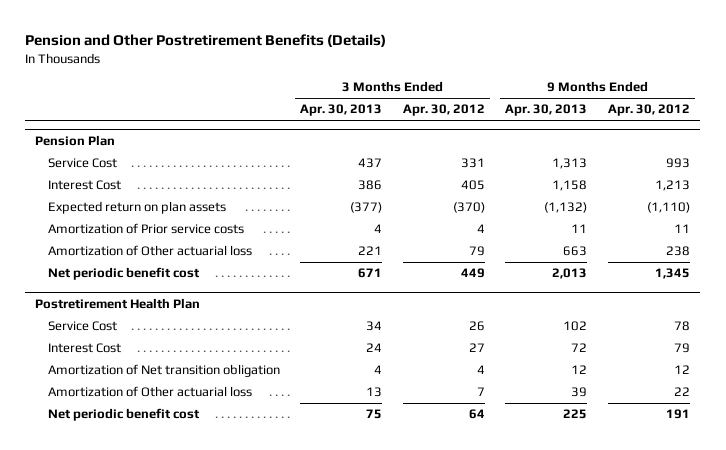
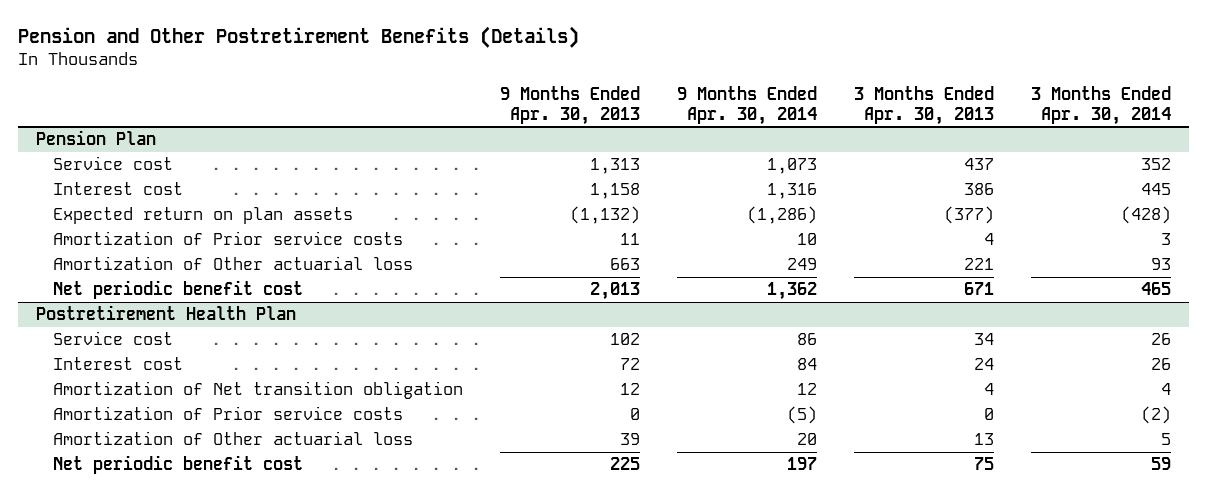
- | 3 Months Ended Apr. 30, 2013 | 3 Months Ended Apr. 30, 2012 | 9 Months Ended Apr. 30, 2013 | 9 Months Ended Apr. 30, 2012
+ | 9 Months Ended Apr. 30, 2013 | 9 Months Ended Apr. 30, 2014 | 3 Months Ended Apr. 30, 2013 | 3 Months Ended Apr. 30, 2014
@ Pension Plan
- Service Cost | 437 | 331 | 1,313 | 993
- Interest Cost | 386 | 405 | 1,158 | 1,213
+ Service cost | 1,313 | 1,073 | 437 | 352
+ Interest cost | 1,158 | 1,316 | 386 | 445
@ Postretirement Health Plan
- Service Cost | 34 | 26 | 102 | 78
- Interest Cost | 24 | 27 | 72 | 79
+ Service cost | 102 | 86 | 34 | 26
+ Interest cost | 72 | 84 | 24 | 26
+ Amortization of Prior service costs | 0 | (5) | 0 | (2)

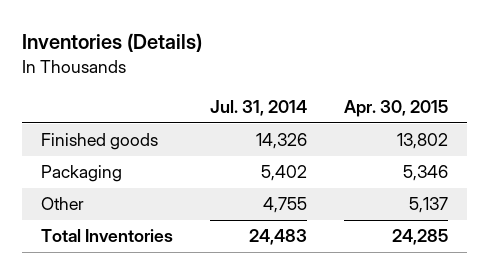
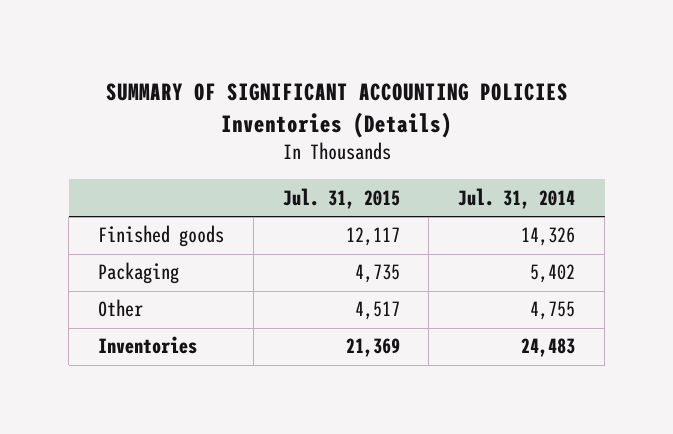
- Inventories (Details)
+ SUMMARY OF SIGNIFICANT ACCOUNTING POLICIES Inventories (Details)
- | Jul. 31, 2014 | Apr. 30, 2015
+ | Jul. 31, 2015 | Jul. 31, 2014
- Total Inventories | 24,483 | 24,285
+ Inventories | 21,369 | 24,483

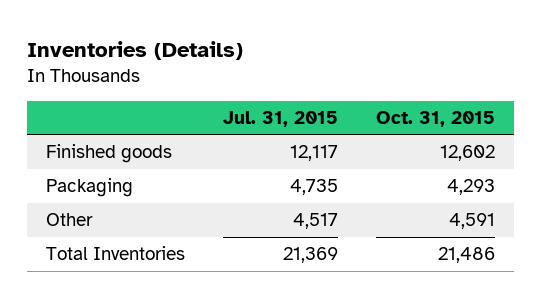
- SUMMARY OF SIGNIFICANT ACCOUNTING POLICIES Inventories (Details)
+ Inventories (Details)
- | Jul. 31, 2015 | Jul. 31, 2014
+ | Jul. 31, 2015 | Oct. 31, 2015
- Inventories | 21,369 | 24,483
+ Total Inventories | 21,369 | 21,486

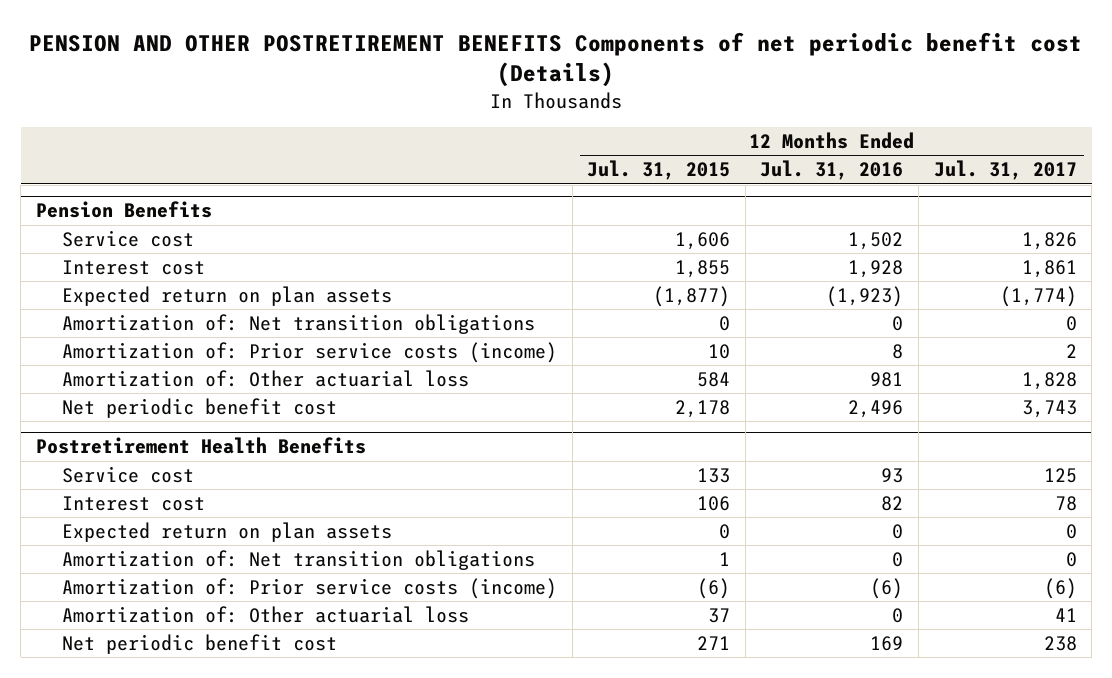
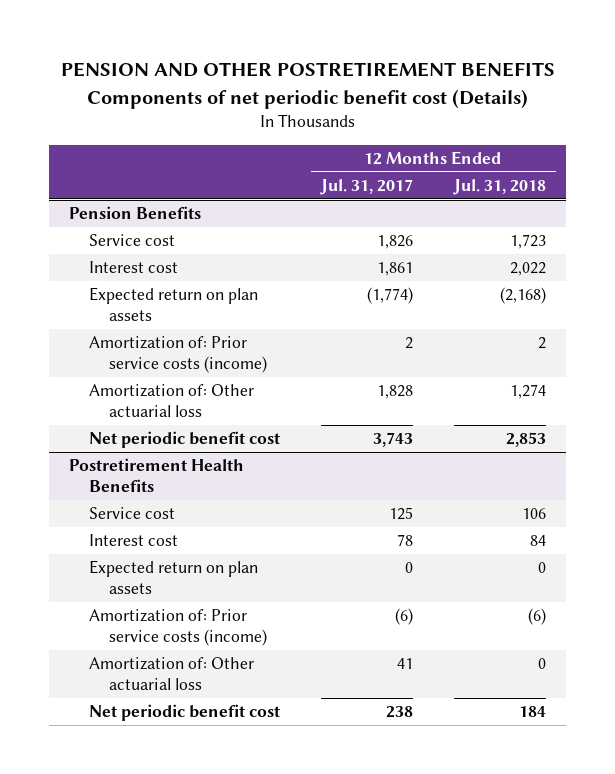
- | 12 Months Ended Jul. 31, 2015 | 12 Months Ended Jul. 31, 2016 | 12 Months Ended Jul. 31, 2017
+ | 12 Months Ended Jul. 31, 2017 | 12 Months Ended Jul. 31, 2018
@ Pension Benefits
- Amortization of: Net transition obligations | 0 | 0 | 0
@ Postretirement Health Benefits
- Amortization of: Net transition obligations | 1 | 0 | 0

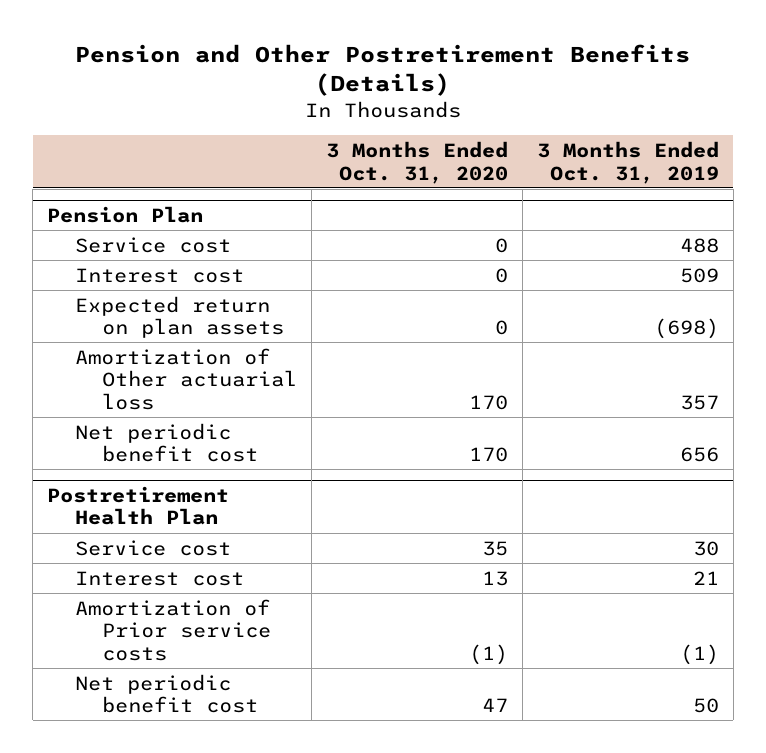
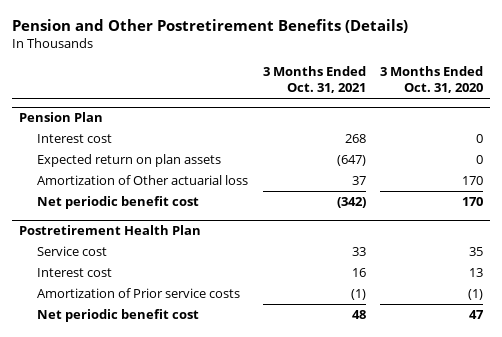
- | 3 Months Ended Oct. 31, 2020 | 3 Months Ended Oct. 31, 2019
+ | 3 Months Ended Oct. 31, 2021 | 3 Months Ended Oct. 31, 2020
@ Pension Plan
- Service cost | 0 | 488

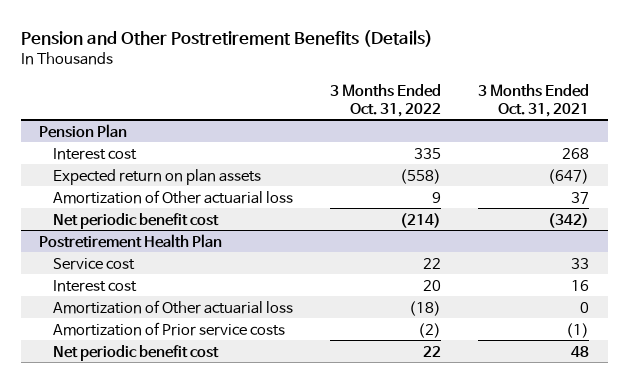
- | 3 Months Ended Oct. 31, 2021 | 3 Months Ended Oct. 31, 2020
+ | 3 Months Ended Oct. 31, 2022 | 3 Months Ended Oct. 31, 2021
@ Postretirement Health Plan
+ Amortization of Other actuarial loss | (18) | 0

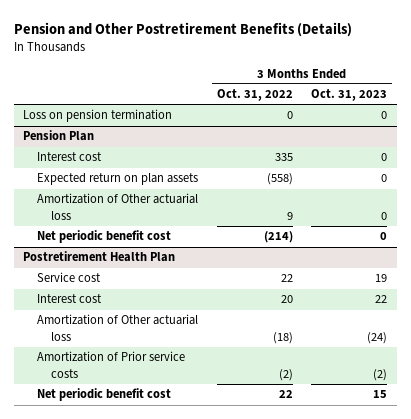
- | 3 Months Ended Oct. 31, 2022 | 3 Months Ended Oct. 31, 2021
+ | 3 Months Ended Oct. 31, 2022 | 3 Months Ended Oct. 31, 2023
+ Loss on pension termination | 0 | 0

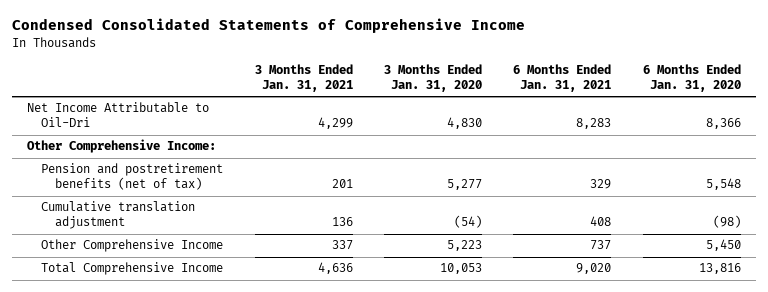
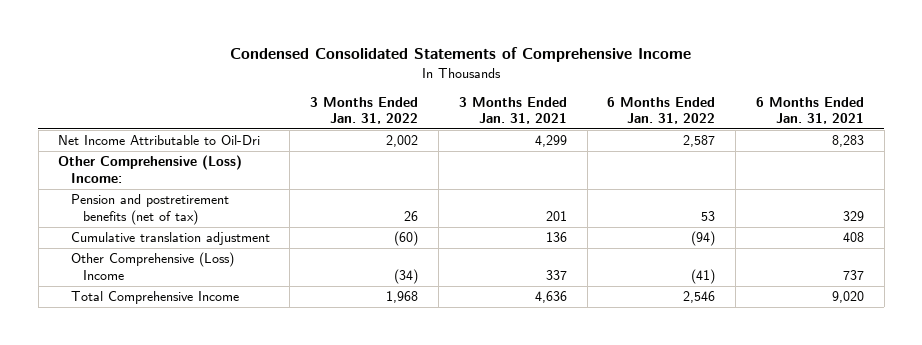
- | 3 Months Ended Jan. 31, 2021 | 3 Months Ended Jan. 31, 2020 | 6 Months Ended Jan. 31, 2021 | 6 Months Ended Jan. 31, 2020
+ | 3 Months Ended Jan. 31, 2022 | 3 Months Ended Jan. 31, 2021 | 6 Months Ended Jan. 31, 2022 | 6 Months Ended Jan. 31, 2021
- Other Comprehensive Income:
+ Other Comprehensive (Loss) Income:
- Other Comprehensive Income | 337 | 5,223 | 737 | 5,450
+ Other Comprehensive (Loss) Income | (34) | 337 | (41) | 737

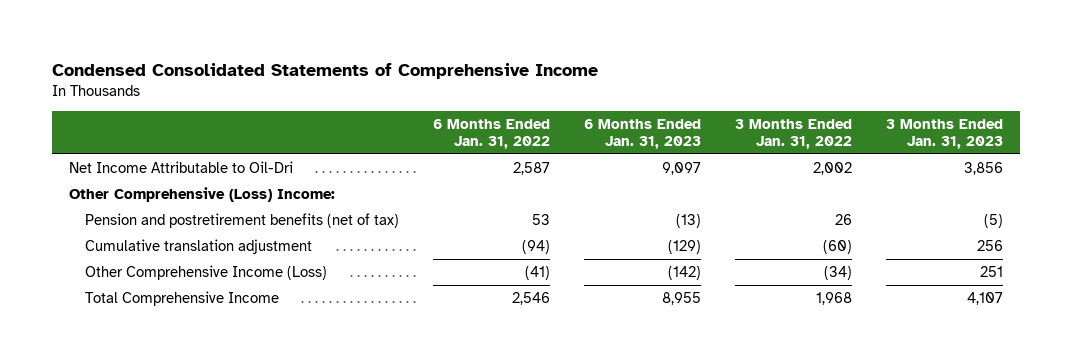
- | 3 Months Ended Jan. 31, 2022 | 3 Months Ended Jan. 31, 2021 | 6 Months Ended Jan. 31, 2022 | 6 Months Ended Jan. 31, 2021
+ | 6 Months Ended Jan. 31, 2022 | 6 Months Ended Jan. 31, 2023 | 3 Months Ended Jan. 31, 2022 | 3 Months Ended Jan. 31, 2023
- Other Comprehensive (Loss) Income | (34) | 337 | (41) | 737
+ Other Comprehensive Income (Loss) | (41) | (142) | (34) | 251

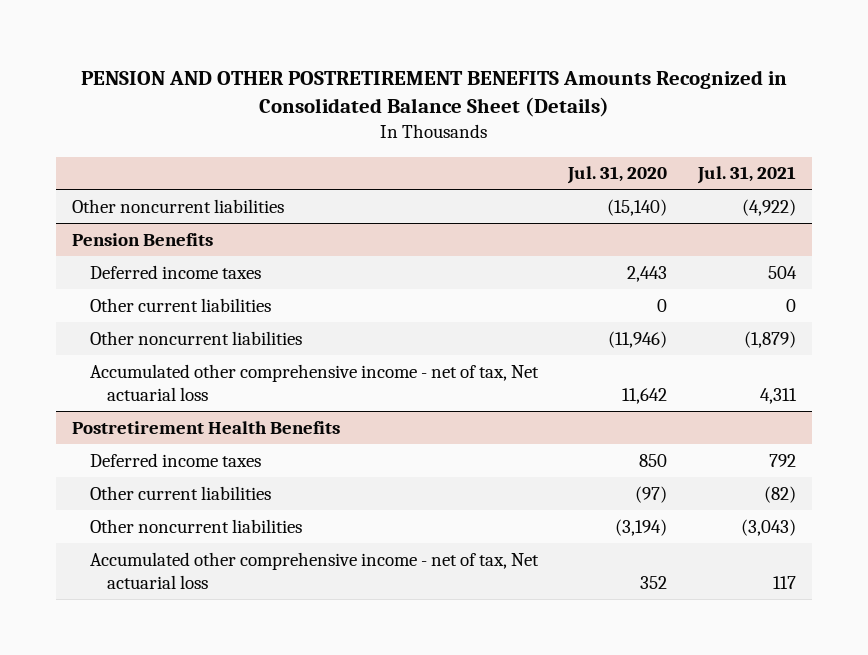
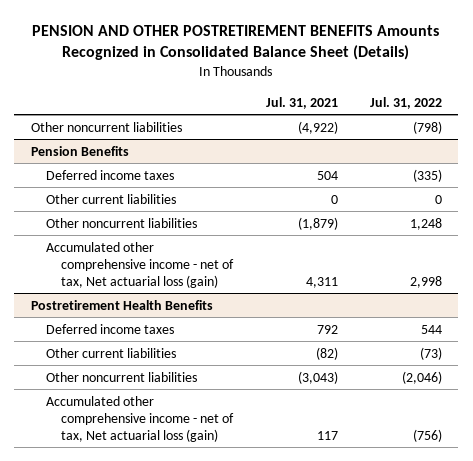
- | Jul. 31, 2020 | Jul. 31, 2021
+ | Jul. 31, 2021 | Jul. 31, 2022
@ Pension Benefits
- Accumulated other comprehensive income - net of tax, Net actuarial loss | 11,642 | 4,311
+ Accumulated other comprehensive income - net of tax, Net actuarial loss (gain) | 4,311 | 2,998
@ Postretirement Health Benefits
- Accumulated other comprehensive income - net of tax, Net actuarial loss | 352 | 117
+ Accumulated other comprehensive income - net of tax, Net actuarial loss (gain) | 117 | (756)

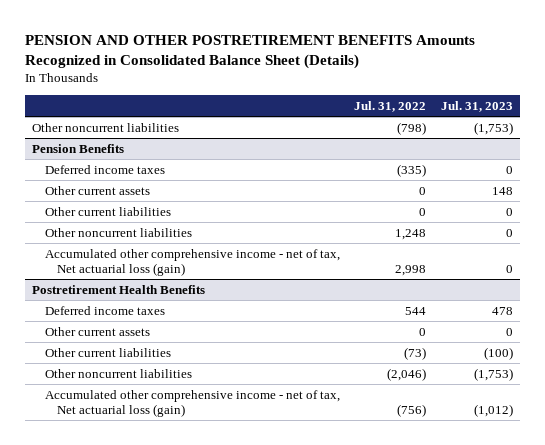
- | Jul. 31, 2021 | Jul. 31, 2022
+ | Jul. 31, 2022 | Jul. 31, 2023
@ Pension Benefits
+ Other current assets | 0 | 148
@ Postretirement Health Benefits
+ Other current assets | 0 | 0

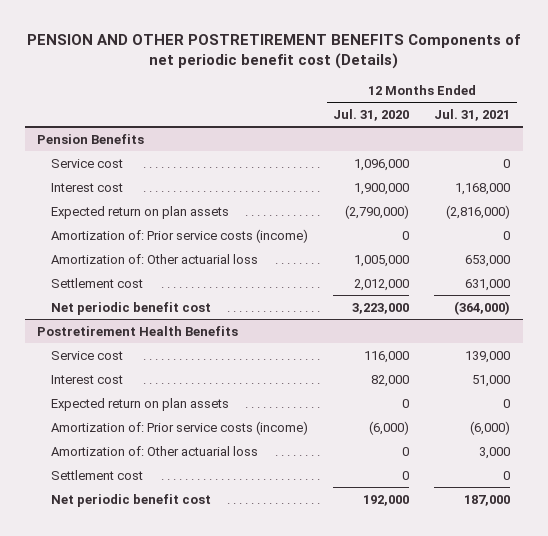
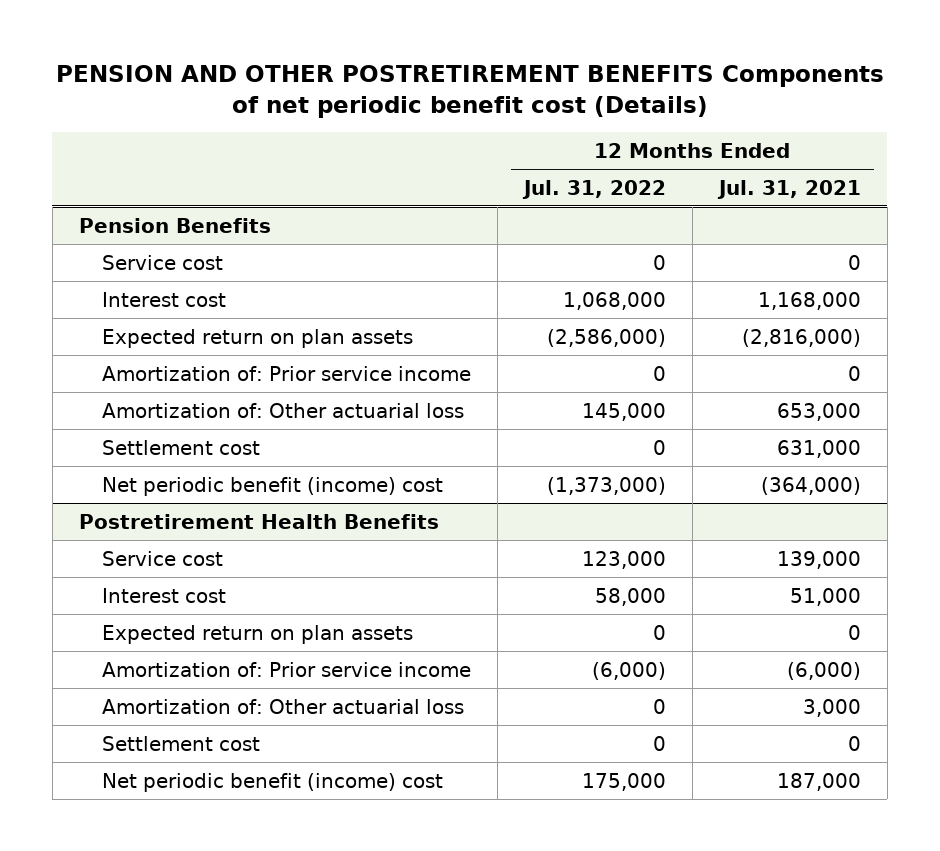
- | 12 Months Ended Jul. 31, 2020 | 12 Months Ended Jul. 31, 2021
+ | 12 Months Ended Jul. 31, 2022 | 12 Months Ended Jul. 31, 2021
@ Pension Benefits
- Amortization of: Prior service costs (income) | 0 | 0
+ Amortization of: Prior service income | 0 | 0
- Net periodic benefit cost | 3,223,000 | (364,000)
+ Net periodic benefit (income) cost | (1,373,000) | (364,000)
@ Postretirement Health Benefits
- Amortization of: Prior service costs (income) | (6,000) | (6,000)
+ Amortization of: Prior service income | (6,000) | (6,000)
- Net periodic benefit cost | 192,000 | 187,000
+ Net periodic benefit (income) cost | 175,000 | 187,000

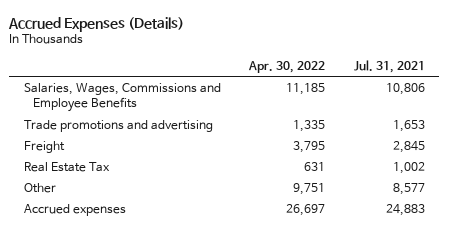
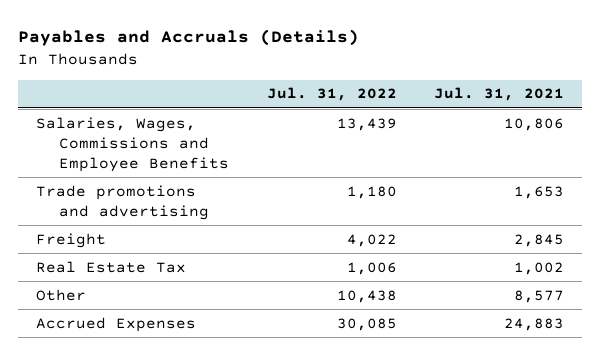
- Accrued Expenses (Details)
+ Payables and Accruals (Details)
- | Apr. 30, 2022 | Jul. 31, 2021
+ | Jul. 31, 2022 | Jul. 31, 2021
- Accrued expenses | 26,697 | 24,883
+ Accrued Expenses | 30,085 | 24,883

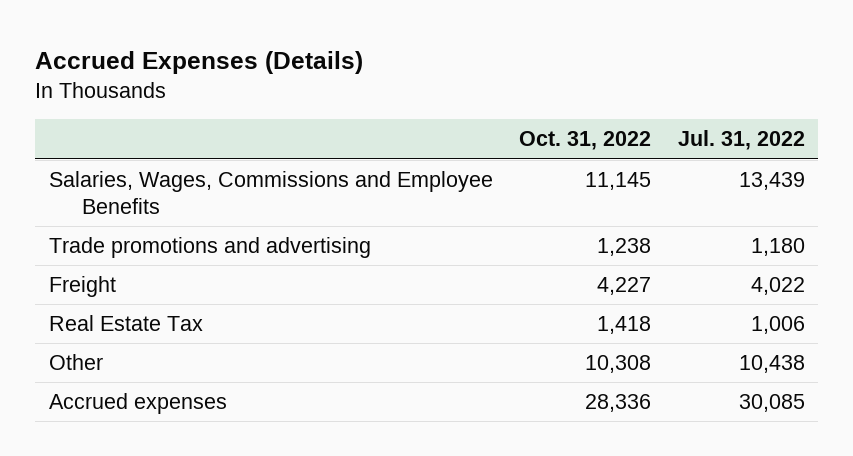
- Payables and Accruals (Details)
+ Accrued Expenses (Details)
- | Jul. 31, 2022 | Jul. 31, 2021
+ | Oct. 31, 2022 | Jul. 31, 2022
- Accrued Expenses | 30,085 | 24,883
+ Accrued expenses | 28,336 | 30,085

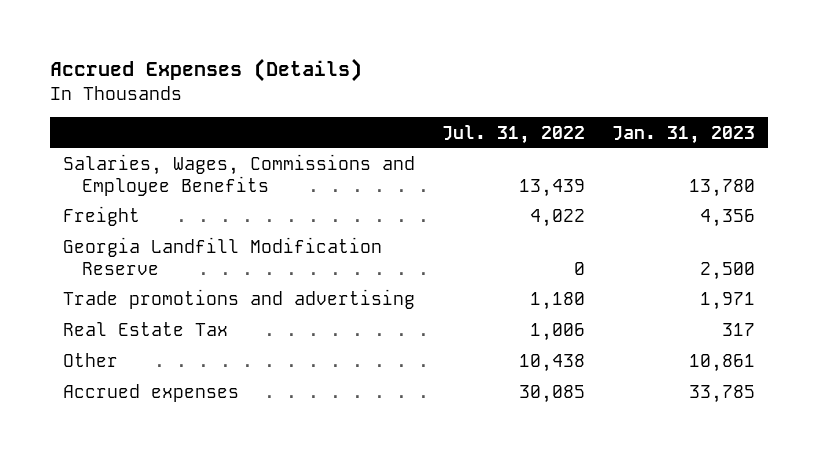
- | Oct. 31, 2022 | Jul. 31, 2022
+ | Jul. 31, 2022 | Jan. 31, 2023
+ Georgia Landfill Modification Reserve | 0 | 2,500
moved down: Trade promotions and advertising | 1,180 | 1,971

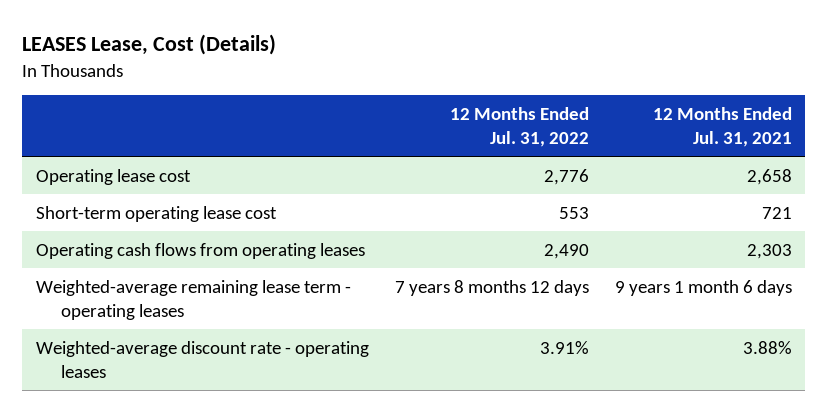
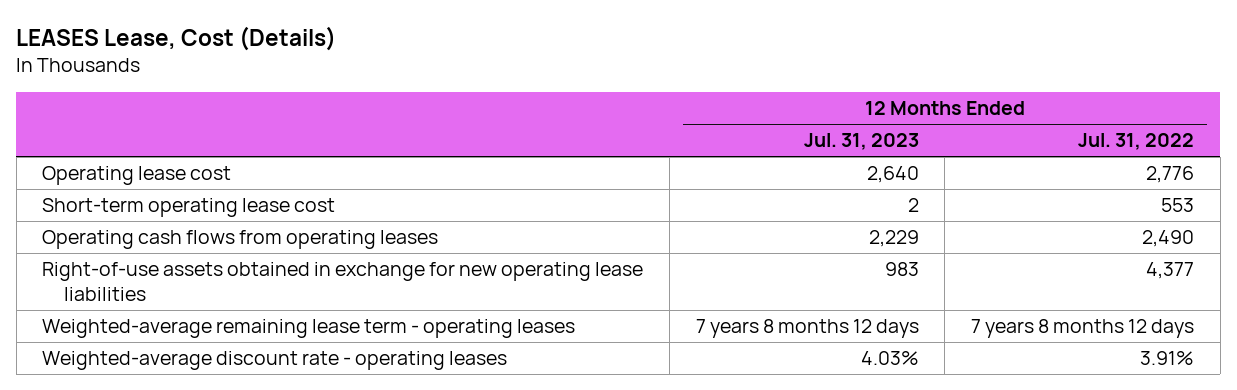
- | 12 Months Ended Jul. 31, 2022 | 12 Months Ended Jul. 31, 2021
+ | 12 Months Ended Jul. 31, 2023 | 12 Months Ended Jul. 31, 2022
+ Right-of-use assets obtained in exchange for new operating lease liabilities | 983 | 4,377

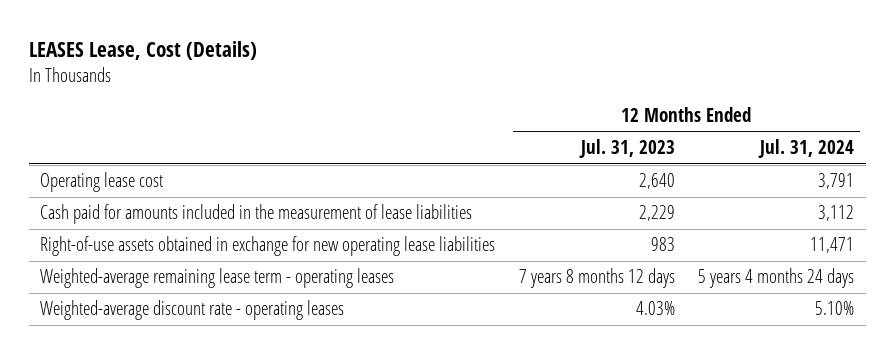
- | 12 Months Ended Jul. 31, 2023 | 12 Months Ended Jul. 31, 2022
+ | 12 Months Ended Jul. 31, 2023 | 12 Months Ended Jul. 31, 2024
- Short-term operating lease cost | 2 | 553
- Operating cash flows from operating leases | 2,229 | 2,490
+ Cash paid for amounts included in the measurement of lease liabilities | 2,229 | 3,112

